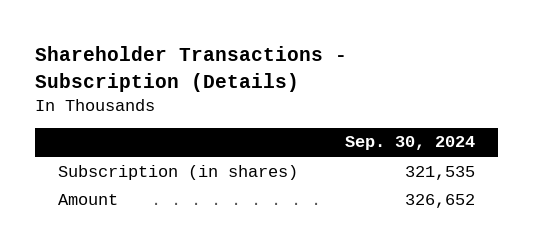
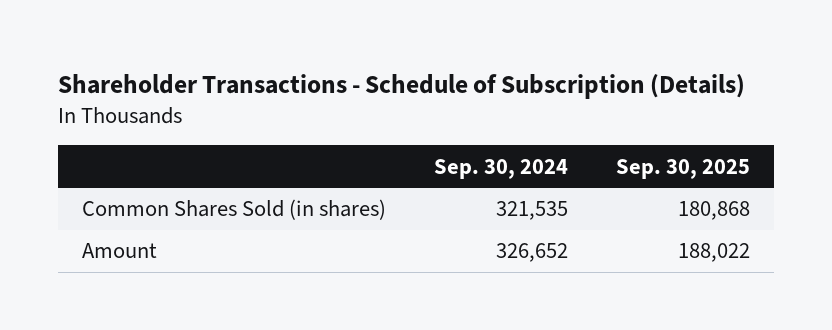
- Shareholder Transactions - Subscription (Details)
+ Shareholder Transactions - Schedule of Subscription (Details)
- | Sep. 30, 2024
+ | Sep. 30, 2024 | Sep. 30, 2025
- Subscription (in shares) | 321,535
+ Common Shares Sold (in shares) | 321,535 | 180,868

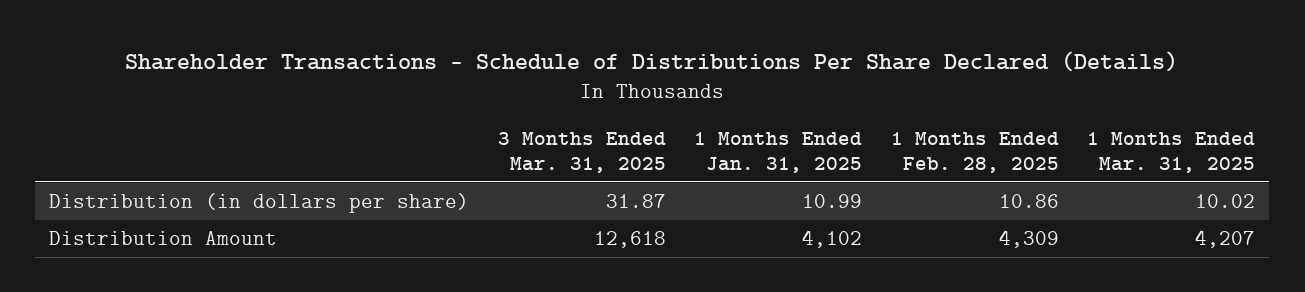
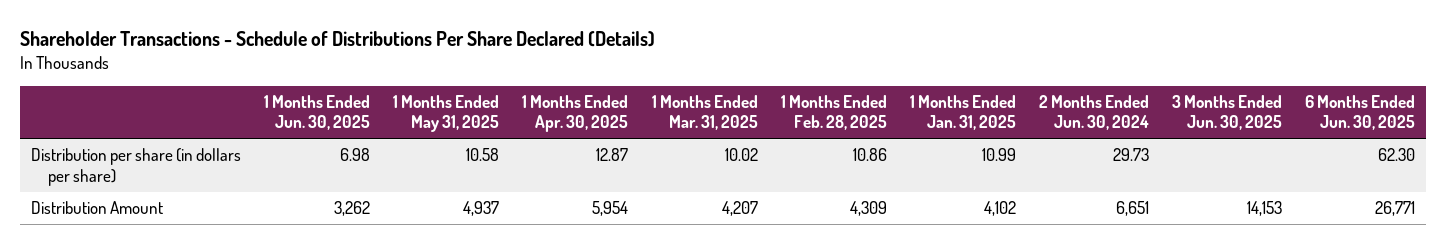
- | 3 Months Ended Mar. 31, 2025 | 1 Months Ended Jan. 31, 2025 | 1 Months Ended Feb. 28, 2025 | 1 Months Ended Mar. 31, 2025
+ | 1 Months Ended Jun. 30, 2025 | 1 Months Ended May 31, 2025 | 1 Months Ended Apr. 30, 2025 | 1 Months Ended Mar. 31, 2025 | 1 Months Ended Feb. 28, 2025 | 1 Months Ended Jan. 31, 2025 | 2 Months Ended Jun. 30, 2024 | 3 Months Ended Jun. 30, 2025 | 6 Months Ended Jun. 30, 2025
- Distribution (in dollars per share) | 31.87 | 10.99 | 10.86 | 10.02
+ Distribution per share (in dollars per share) | 6.98 | 10.58 | 12.87 | 10.02 | 10.86 | 10.99 | 29.73 | | 62.30

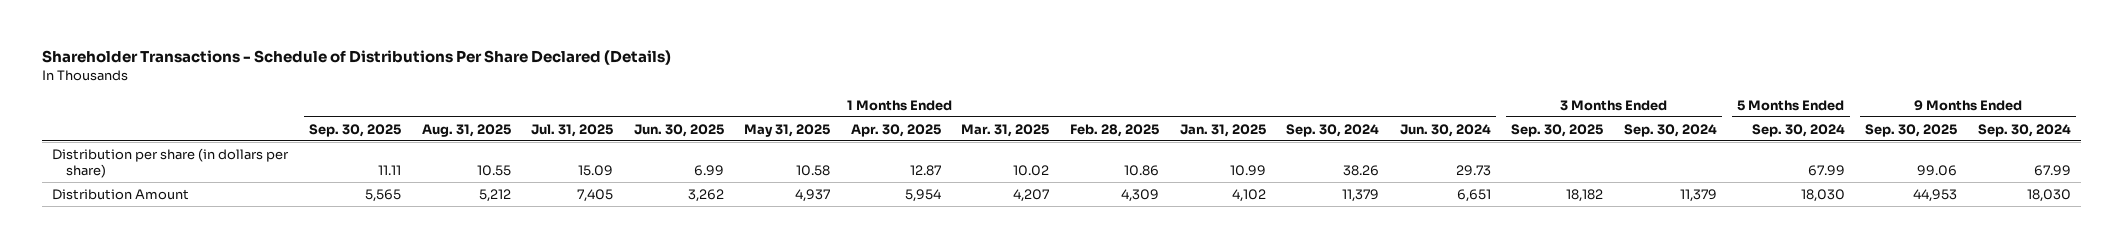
- | 1 Months Ended Jun. 30, 2025 | 1 Months Ended May 31, 2025 | 1 Months Ended Apr. 30, 2025 | 1 Months Ended Mar. 31, 2025 | 1 Months Ended Feb. 28, 2025 | 1 Months Ended Jan. 31, 2025 | 2 Months Ended Jun. 30, 2024 | 3 Months Ended Jun. 30, 2025 | 6 Months Ended Jun. 30, 2025
+ | 1 Months Ended Sep. 30, 2025 | 1 Months Ended Aug. 31, 2025 | 1 Months Ended Jul. 31, 2025 | 1 Months Ended Jun. 30, 2025 | 1 Months Ended May 31, 2025 | 1 Months Ended Apr. 30, 2025 | 1 Months Ended Mar. 31, 2025 | 1 Months Ended Feb. 28, 2025 | 1 Months Ended Jan. 31, 2025 | 1 Months Ended Sep. 30, 2024 | 1 Months Ended Jun. 30, 2024 | 3 Months Ended Sep. 30, 2025 | 3 Months Ended Sep. 30, 2024 | 5 Months Ended Sep. 30, 2024 | 9 Months Ended Sep. 30, 2025 | 9 Months Ended Sep. 30, 2024
- Distribution per share (in dollars per share) | 6.98 | 10.58 | 12.87 | 10.02 | 10.86 | 10.99 | 29.73 | | 62.30
+ Distribution per share (in dollars per share) | 11.11 | 10.55 | 15.09 | 6.99 | 10.58 | 12.87 | 10.02 | 10.86 | 10.99 | 38.26 | 29.73 | | | 67.99 | 99.06 | 67.99

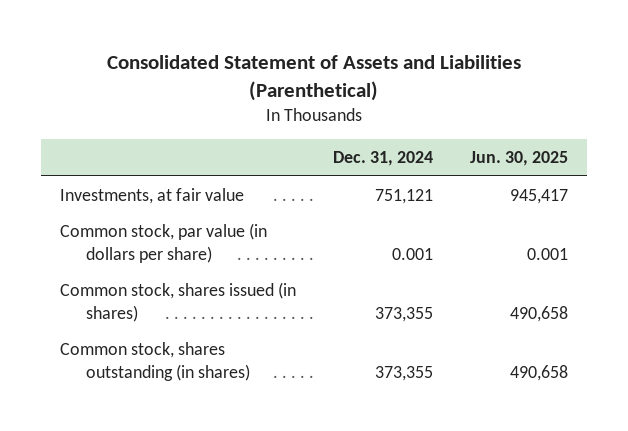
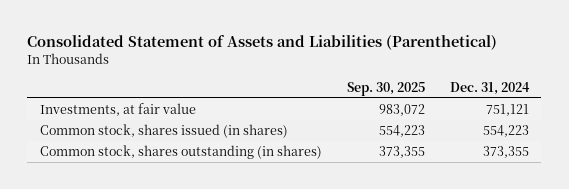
- | Dec. 31, 2024 | Jun. 30, 2025
+ | Sep. 30, 2025 | Dec. 31, 2024
- Common stock, par value (in dollars per share) | 0.001 | 0.001
- Common stock, shares issued (in shares) | 373,355 | 490,658
+ Common stock, shares issued (in shares) | 554,223 | 554,223

